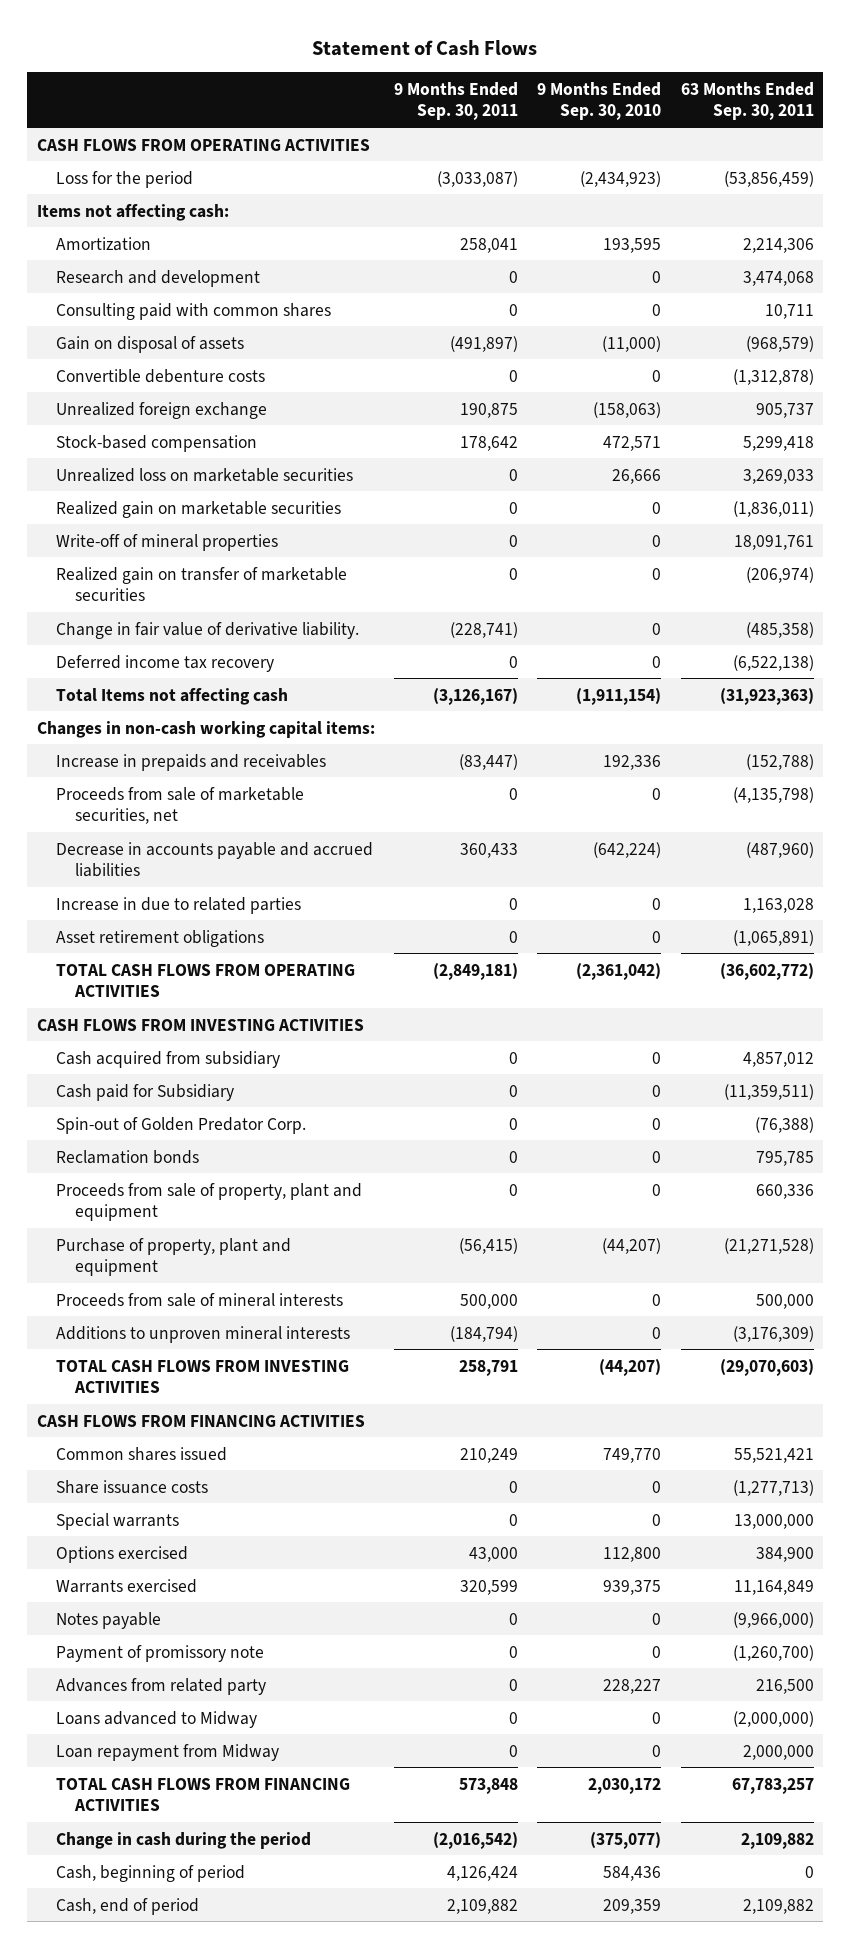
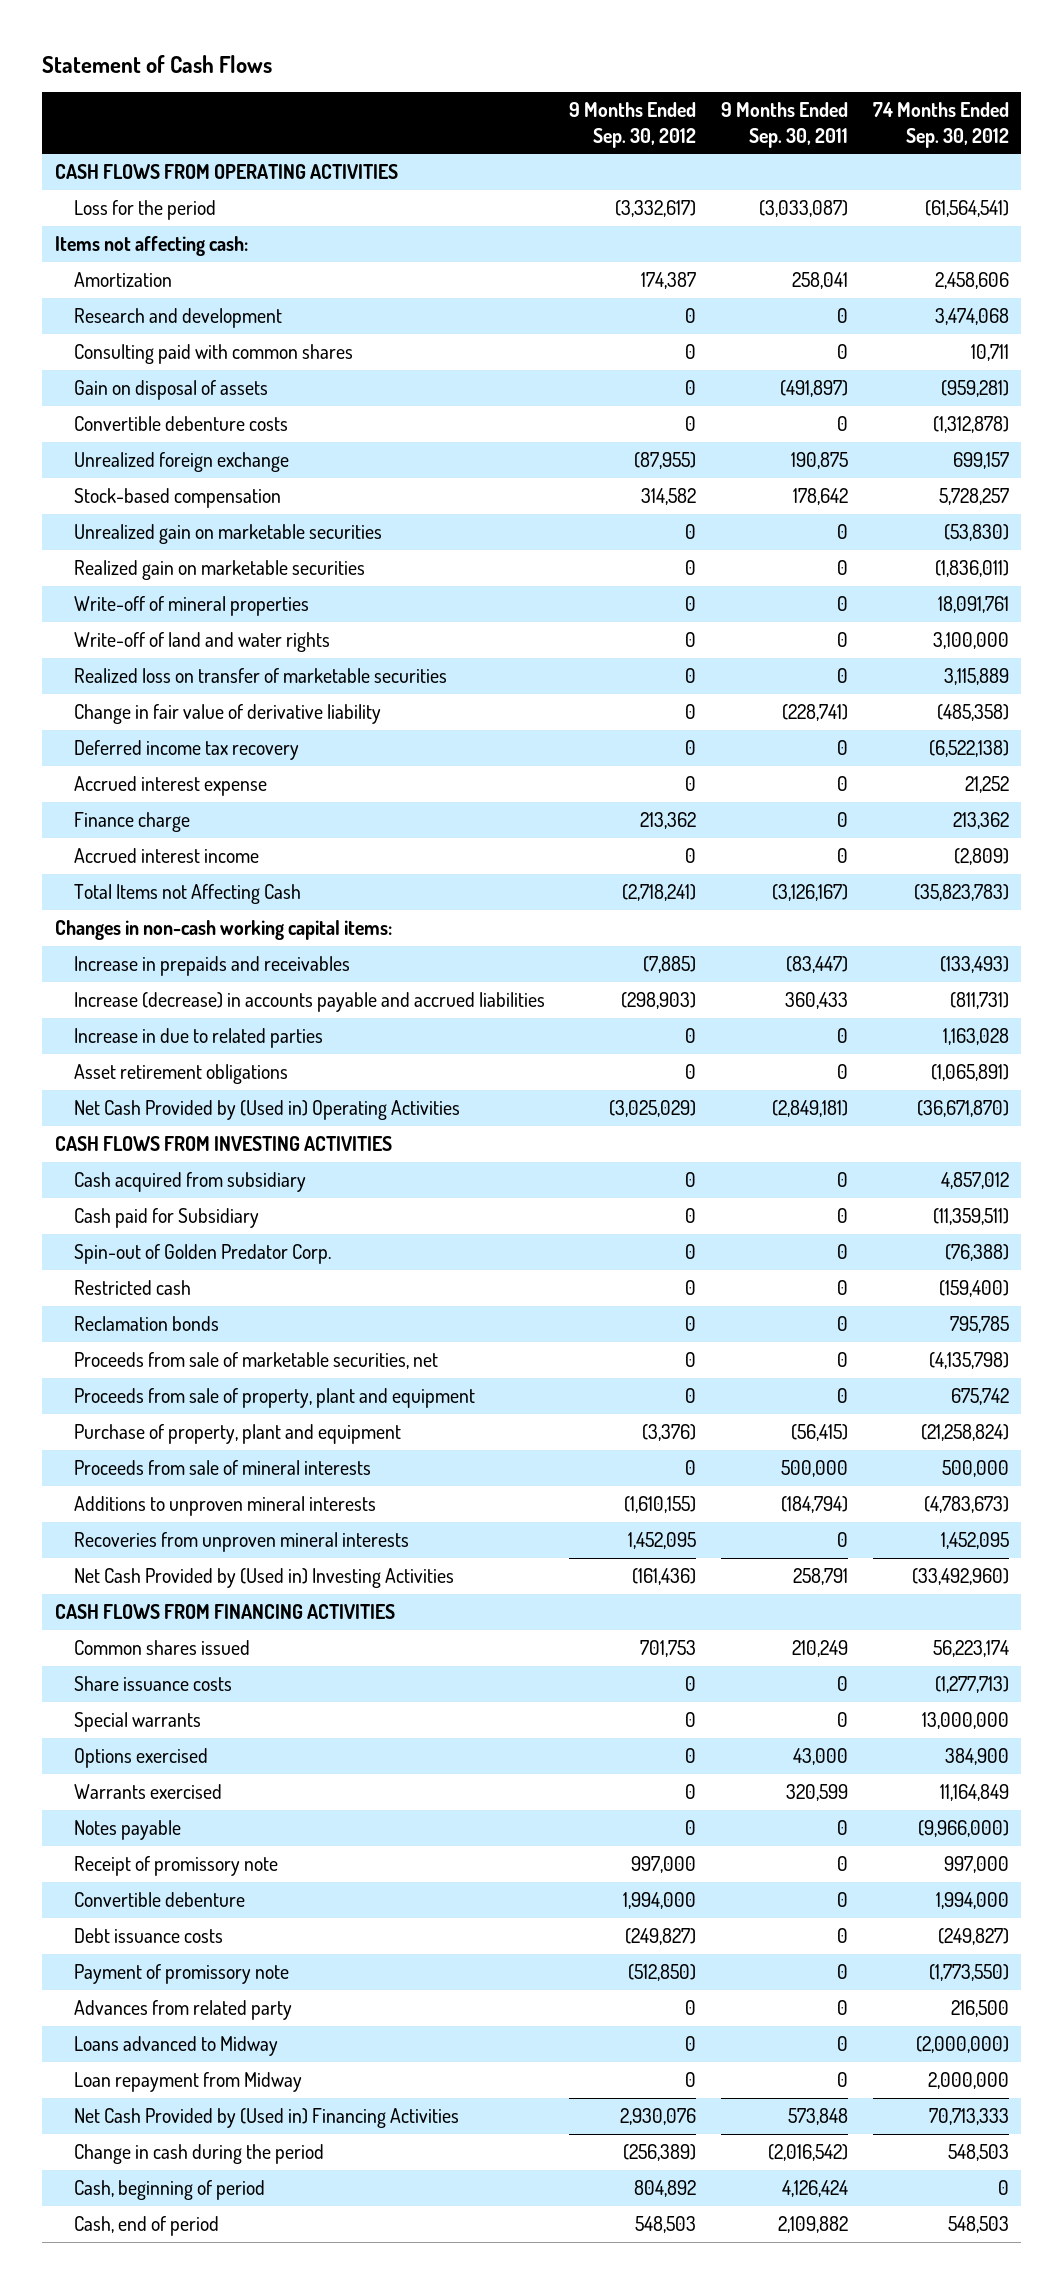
- | 9 Months Ended Sep. 30, 2011 | 9 Months Ended Sep. 30, 2010 | 63 Months Ended Sep. 30, 2011
+ | 9 Months Ended Sep. 30, 2012 | 9 Months Ended Sep. 30, 2011 | 74 Months Ended Sep. 30, 2012
- Unrealized loss on marketable securities | 0 | 26,666 | 3,269,033
+ Unrealized gain on marketable securities | 0 | 0 | (53,830)
- Realized gain on transfer of marketable securities | 0 | 0 | (206,974)
- Change in fair value of derivative liability. | (228,741) | 0 | (485,358)
+ Write-off of land and water rights | 0 | 0 | 3,100,000
+ Realized loss on transfer of marketable securities | 0 | 0 | 3,115,889
+ Change in fair value of derivative liability | 0 | (228,741) | (485,358)
- Total Items not affecting cash | (3,126,167) | (1,911,154) | (31,923,363)
+ Accrued interest expense | 0 | 0 | 21,252
+ Finance charge | 213,362 | 0 | 213,362
+ Accrued interest income | 0 | 0 | (2,809)
+ Total Items not Affecting Cash | (2,718,241) | (3,126,167) | (35,823,783)
- Decrease in accounts payable and accrued liabilities | 360,433 | (642,224) | (487,960)
+ Increase (decrease) in accounts payable and accrued liabilities | (298,903) | 360,433 | (811,731)
- TOTAL CASH FLOWS FROM OPERATING ACTIVITIES | (2,849,181) | (2,361,042) | (36,602,772)
+ Net Cash Provided by (Used in) Operating Activities | (3,025,029) | (2,849,181) | (36,671,870)
+ Restricted cash | 0 | 0 | (159,400)
moved down: Proceeds from sale of marketable securities, net | 0 | 0 | (4,135,798)
- TOTAL CASH FLOWS FROM INVESTING ACTIVITIES | 258,791 | (44,207) | (29,070,603)
+ Recoveries from unproven mineral interests | 1,452,095 | 0 | 1,452,095
+ Net Cash Provided by (Used in) Investing Activities | (161,436) | 258,791 | (33,492,960)
+ Receipt of promissory note | 997,000 | 0 | 997,000
+ Convertible debenture | 1,994,000 | 0 | 1,994,000
+ Debt issuance costs | (249,827) | 0 | (249,827)
- TOTAL CASH FLOWS FROM FINANCING ACTIVITIES | 573,848 | 2,030,172 | 67,783,257
+ Net Cash Provided by (Used in) Financing Activities | 2,930,076 | 573,848 | 70,713,333

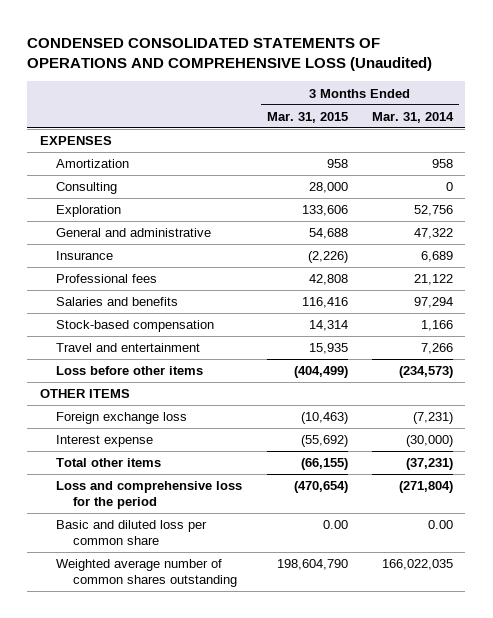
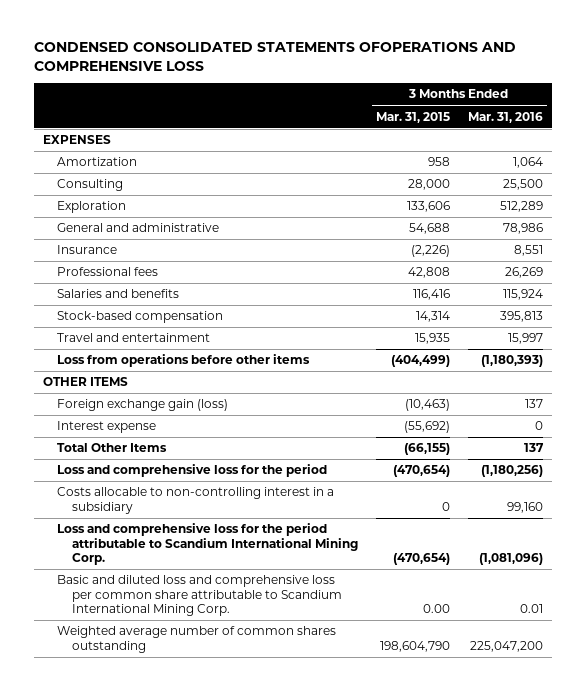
- CONDENSED CONSOLIDATED STATEMENTS OF OPERATIONS AND COMPREHENSIVE LOSS (Unaudited)
+ CONDENSED CONSOLIDATED STATEMENTS OFOPERATIONS AND COMPREHENSIVE LOSS
- | 3 Months Ended Mar. 31, 2015 | 3 Months Ended Mar. 31, 2014
+ | 3 Months Ended Mar. 31, 2015 | 3 Months Ended Mar. 31, 2016
- Loss before other items | (404,499) | (234,573)
+ Loss from operations before other items | (404,499) | (1,180,393)
- Foreign exchange loss | (10,463) | (7,231)
+ Foreign exchange gain (loss) | (10,463) | 137
- Total other items | (66,155) | (37,231)
+ Total Other Items | (66,155) | 137
- Basic and diluted loss per common share | 0.00 | 0.00
+ Costs allocable to non-controlling interest in a subsidiary | 0 | 99,160
+ Loss and comprehensive loss for the period attributable to Scandium International Mining Corp. | (470,654) | (1,081,096)
+ Basic and diluted loss and comprehensive loss per common share attributable to Scandium International Mining Corp. | 0.00 | 0.01

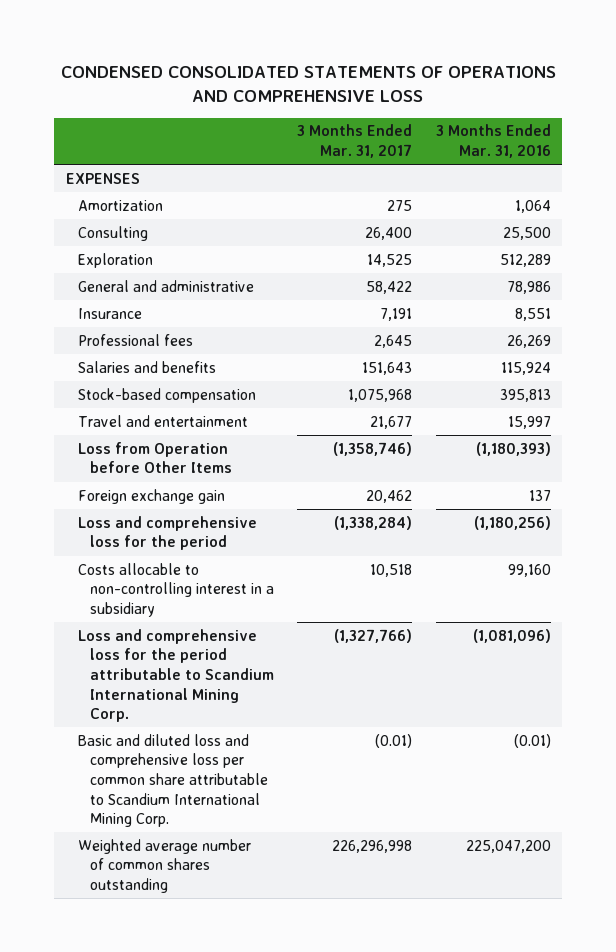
- CONDENSED CONSOLIDATED STATEMENTS OFOPERATIONS AND COMPREHENSIVE LOSS
+ CONDENSED CONSOLIDATED STATEMENTS OF OPERATIONS AND COMPREHENSIVE LOSS
- | 3 Months Ended Mar. 31, 2015 | 3 Months Ended Mar. 31, 2016
+ | 3 Months Ended Mar. 31, 2017 | 3 Months Ended Mar. 31, 2016
- Loss from operations before other items | (404,499) | (1,180,393)
- OTHER ITEMS
- Foreign exchange gain (loss) | (10,463) | 137
- Interest expense | (55,692) | 0
- Total Other Items | (66,155) | 137
+ Loss from Operation before Other Items | (1,358,746) | (1,180,393)
+ Foreign exchange gain | 20,462 | 137
- Basic and diluted loss and comprehensive loss per common share attributable to Scandium International Mining Corp. | 0.00 | 0.01
+ Basic and diluted loss and comprehensive loss per common share attributable to Scandium International Mining Corp. | (0.01) | (0.01)

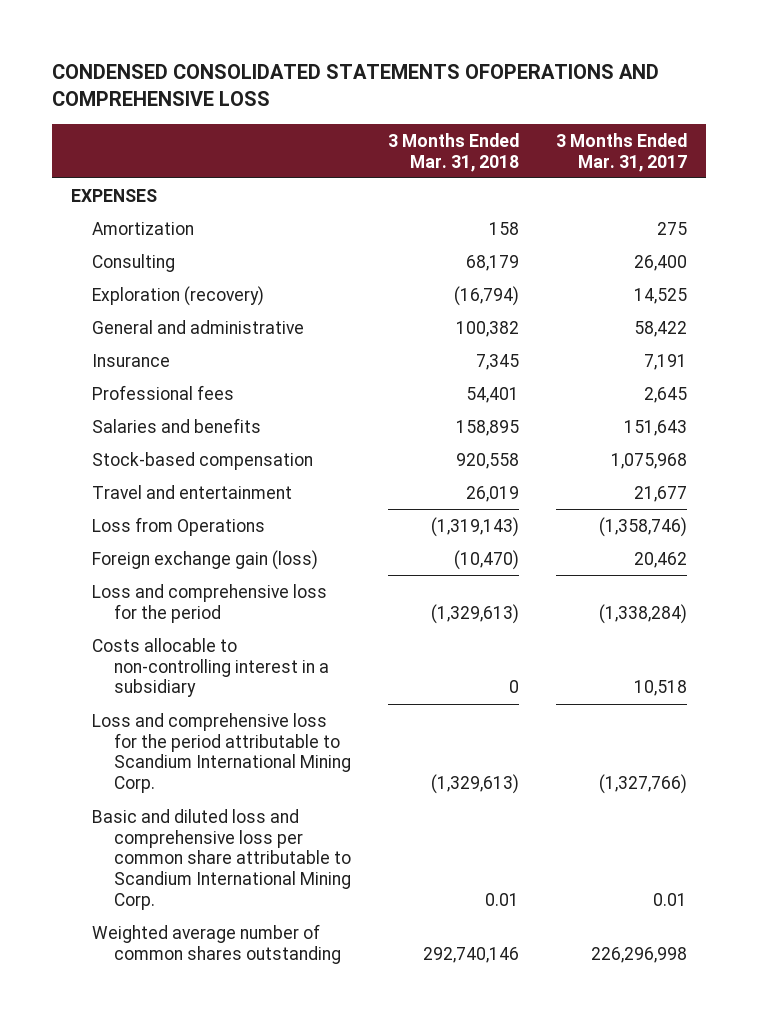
- CONDENSED CONSOLIDATED STATEMENTS OF OPERATIONS AND COMPREHENSIVE LOSS
+ CONDENSED CONSOLIDATED STATEMENTS OFOPERATIONS AND COMPREHENSIVE LOSS
- | 3 Months Ended Mar. 31, 2017 | 3 Months Ended Mar. 31, 2016
+ | 3 Months Ended Mar. 31, 2018 | 3 Months Ended Mar. 31, 2017
- Exploration | 14,525 | 512,289
+ Exploration (recovery) | (16,794) | 14,525
- Loss from Operation before Other Items | (1,358,746) | (1,180,393)
- Foreign exchange gain | 20,462 | 137
+ Loss from Operations | (1,319,143) | (1,358,746)
+ Foreign exchange gain (loss) | (10,470) | 20,462
- Basic and diluted loss and comprehensive loss per common share attributable to Scandium International Mining Corp. | (0.01) | (0.01)
+ Basic and diluted loss and comprehensive loss per common share attributable to Scandium International Mining Corp. | 0.01 | 0.01

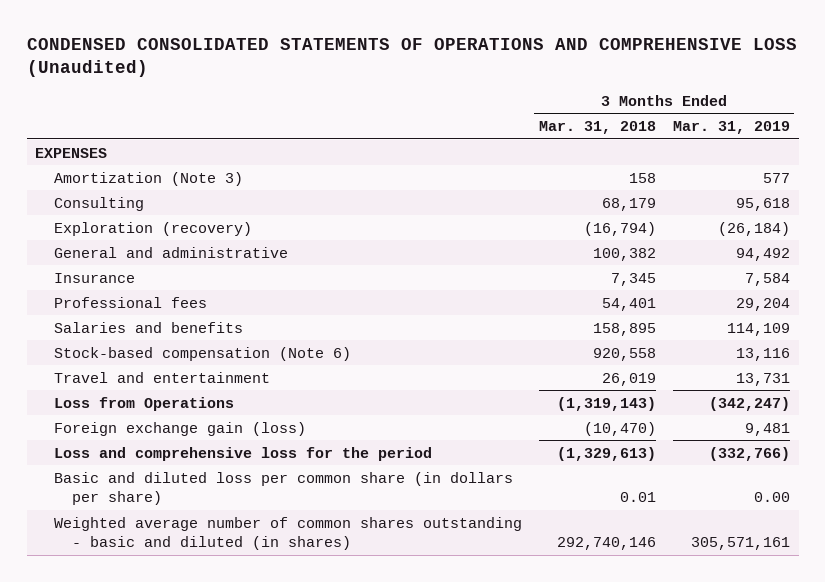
- CONDENSED CONSOLIDATED STATEMENTS OFOPERATIONS AND COMPREHENSIVE LOSS
+ CONDENSED CONSOLIDATED STATEMENTS OF OPERATIONS AND COMPREHENSIVE LOSS (Unaudited)
- | 3 Months Ended Mar. 31, 2018 | 3 Months Ended Mar. 31, 2017
+ | 3 Months Ended Mar. 31, 2018 | 3 Months Ended Mar. 31, 2019
- Amortization | 158 | 275
+ Amortization (Note 3) | 158 | 577
- Stock-based compensation | 920,558 | 1,075,968
+ Stock-based compensation (Note 6) | 920,558 | 13,116
- Costs allocable to non-controlling interest in a subsidiary | 0 | 10,518
- Loss and comprehensive loss for the period attributable to Scandium International Mining Corp. | (1,329,613) | (1,327,766)
- Basic and diluted loss and comprehensive loss per common share attributable to Scandium International Mining Corp. | 0.01 | 0.01
- Weighted average number of common shares outstanding | 292,740,146 | 226,296,998
+ Basic and diluted loss per common share (in dollars per share) | 0.01 | 0.00
+ Weighted average number of common shares outstanding - basic and diluted (in shares) | 292,740,146 | 305,571,161

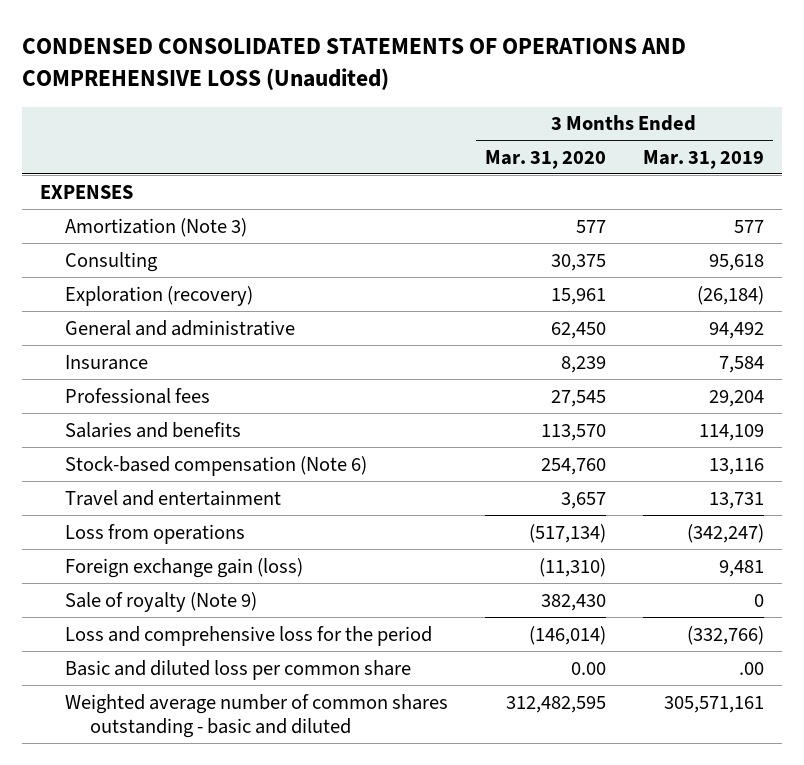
- | 3 Months Ended Mar. 31, 2018 | 3 Months Ended Mar. 31, 2019
+ | 3 Months Ended Mar. 31, 2020 | 3 Months Ended Mar. 31, 2019
- Loss from Operations | (1,319,143) | (342,247)
+ Loss from operations | (517,134) | (342,247)
+ Sale of royalty (Note 9) | 382,430 | 0
- Basic and diluted loss per common share (in dollars per share) | 0.01 | 0.00
- Weighted average number of common shares outstanding - basic and diluted (in shares) | 292,740,146 | 305,571,161
+ Basic and diluted loss per common share | 0.00 | .00
+ Weighted average number of common shares outstanding - basic and diluted | 312,482,595 | 305,571,161

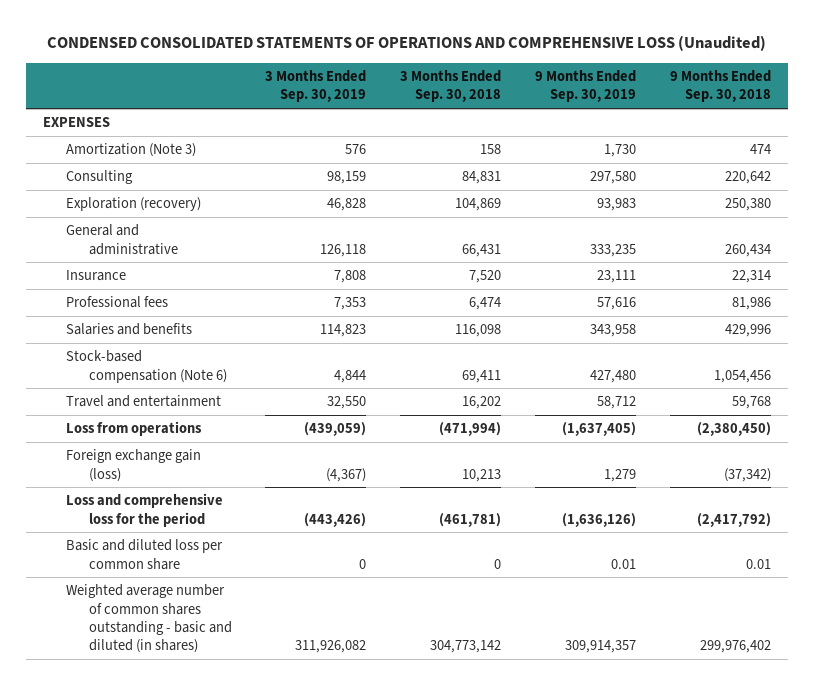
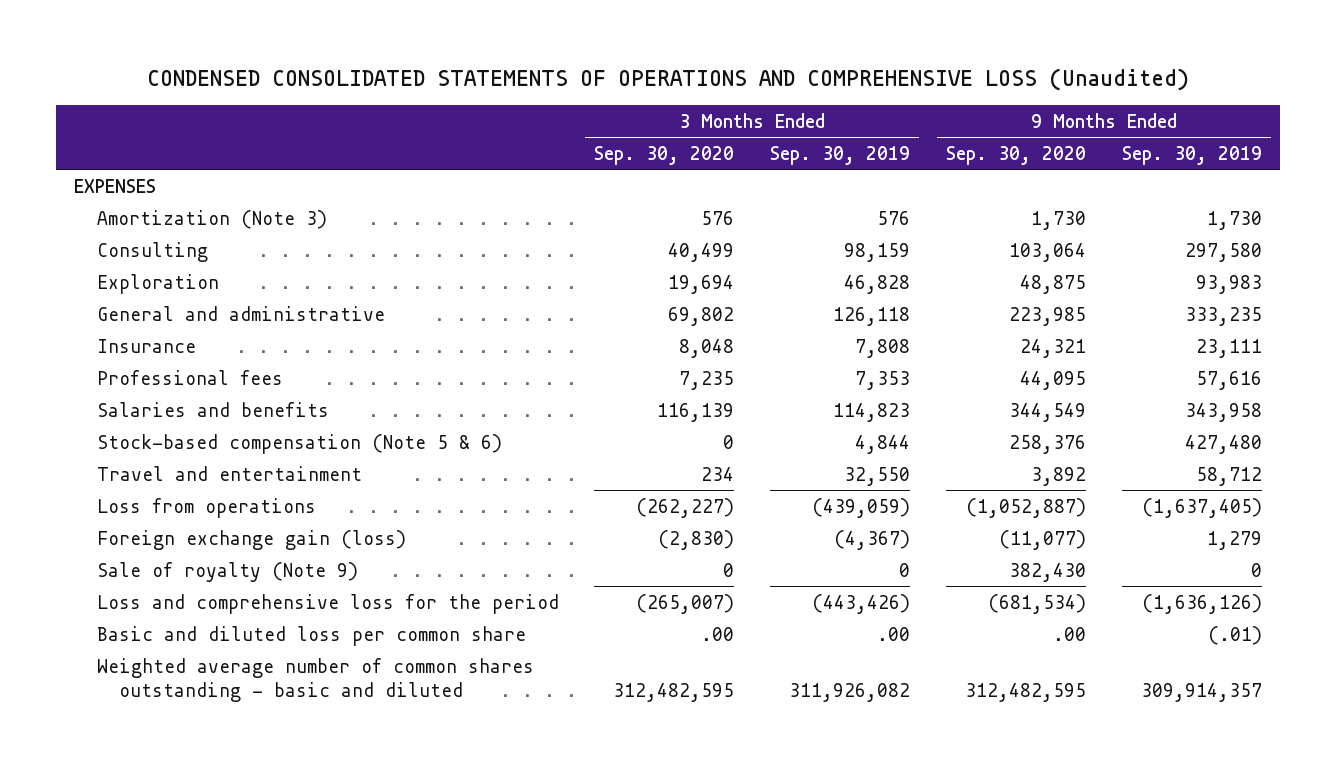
- | 3 Months Ended Sep. 30, 2019 | 3 Months Ended Sep. 30, 2018 | 9 Months Ended Sep. 30, 2019 | 9 Months Ended Sep. 30, 2018
+ | 3 Months Ended Sep. 30, 2020 | 3 Months Ended Sep. 30, 2019 | 9 Months Ended Sep. 30, 2020 | 9 Months Ended Sep. 30, 2019
- Exploration (recovery) | 46,828 | 104,869 | 93,983 | 250,380
+ Exploration | 19,694 | 46,828 | 48,875 | 93,983
- Stock-based compensation (Note 6) | 4,844 | 69,411 | 427,480 | 1,054,456
+ Stock-based compensation (Note 5 & 6) | 0 | 4,844 | 258,376 | 427,480
+ Sale of royalty (Note 9) | 0 | 0 | 382,430 | 0
- Basic and diluted loss per common share | 0 | 0 | 0.01 | 0.01
- Weighted average number of common shares outstanding - basic and diluted (in shares) | 311,926,082 | 304,773,142 | 309,914,357 | 299,976,402
+ Basic and diluted loss per common share | .00 | .00 | .00 | (.01)
+ Weighted average number of common shares outstanding - basic and diluted | 312,482,595 | 311,926,082 | 312,482,595 | 309,914,357

